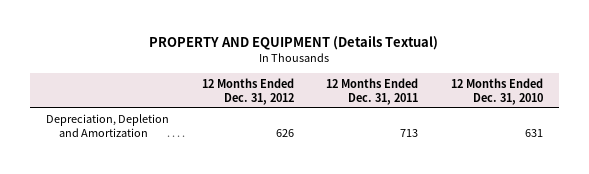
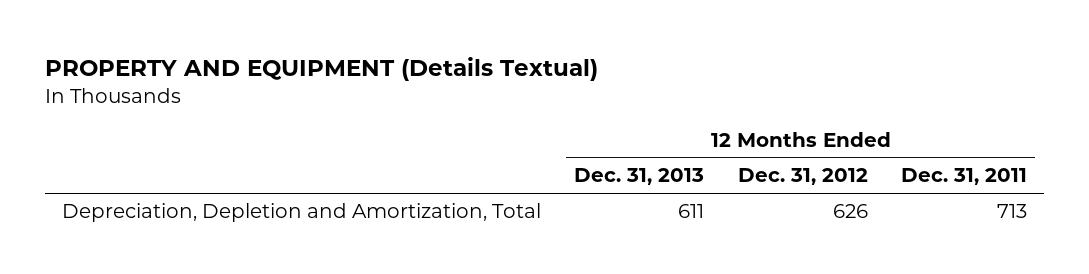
- | 12 Months Ended Dec. 31, 2012 | 12 Months Ended Dec. 31, 2011 | 12 Months Ended Dec. 31, 2010
+ | 12 Months Ended Dec. 31, 2013 | 12 Months Ended Dec. 31, 2012 | 12 Months Ended Dec. 31, 2011
- Depreciation, Depletion and Amortization | 626 | 713 | 631
+ Depreciation, Depletion and Amortization, Total | 611 | 626 | 713

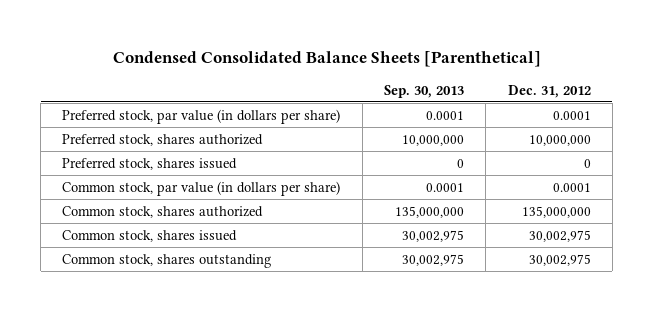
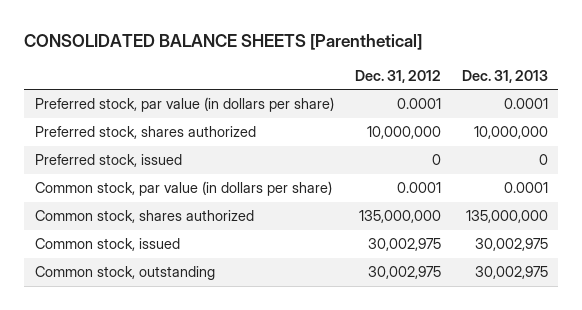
- Condensed Consolidated Balance Sheets [Parenthetical]
+ CONSOLIDATED BALANCE SHEETS [Parenthetical]
- | Sep. 30, 2013 | Dec. 31, 2012
+ | Dec. 31, 2012 | Dec. 31, 2013
- Preferred stock, shares issued | 0 | 0
+ Preferred stock, issued | 0 | 0
- Common stock, shares issued | 30,002,975 | 30,002,975
- Common stock, shares outstanding | 30,002,975 | 30,002,975
+ Common stock, issued | 30,002,975 | 30,002,975
+ Common stock, outstanding | 30,002,975 | 30,002,975

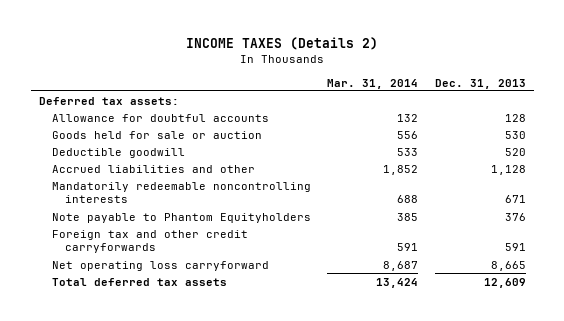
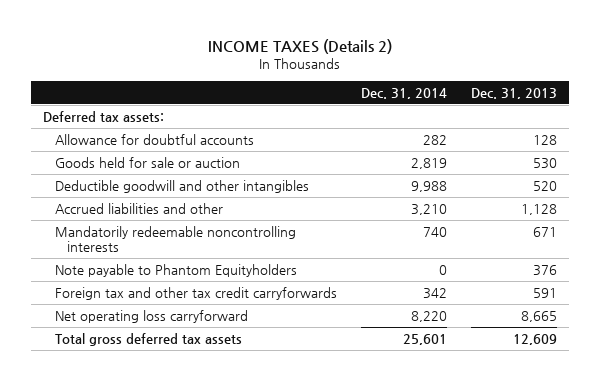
- | Mar. 31, 2014 | Dec. 31, 2013
+ | Dec. 31, 2014 | Dec. 31, 2013
- Deductible goodwill | 533 | 520
+ Deductible goodwill and other intangibles | 9,988 | 520
- Foreign tax and other credit carryforwards | 591 | 591
+ Foreign tax and other tax credit carryforwards | 342 | 591
- Total deferred tax assets | 13,424 | 12,609
+ Total gross deferred tax assets | 25,601 | 12,609

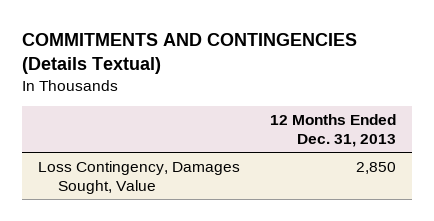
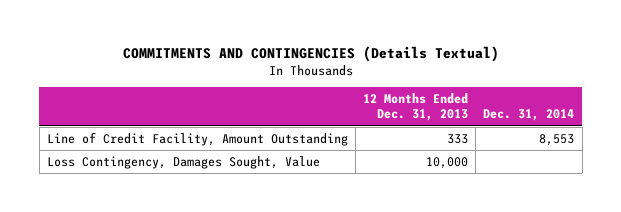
- | 12 Months Ended Dec. 31, 2013
+ | 12 Months Ended Dec. 31, 2013 | Dec. 31, 2014
- Loss Contingency, Damages Sought, Value | 2,850
+ Line of Credit Facility, Amount Outstanding | 333 | 8,553
+ Loss Contingency, Damages Sought, Value | 10,000 |

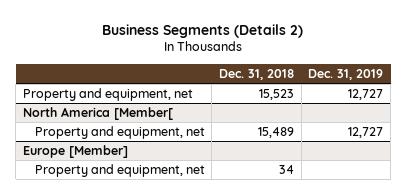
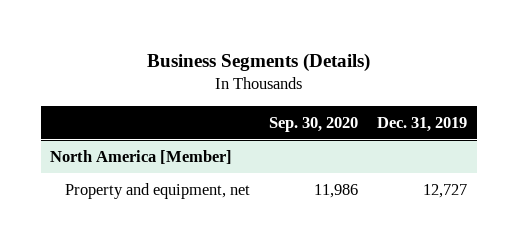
- Business Segments (Details 2)
+ Business Segments (Details)
- | Dec. 31, 2018 | Dec. 31, 2019
+ | Sep. 30, 2020 | Dec. 31, 2019
- Property and equipment, net | 15,523 | 12,727
- North America [Member[
+ North America [Member]
- Europe [Member]
- Property and equipment, net | 34 |

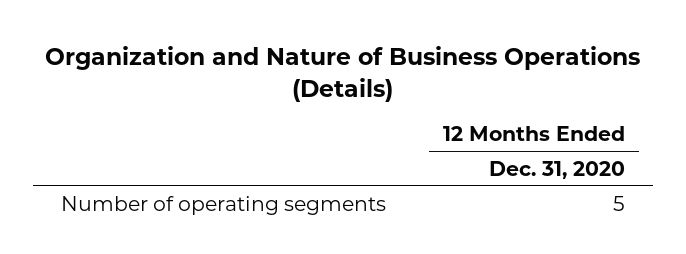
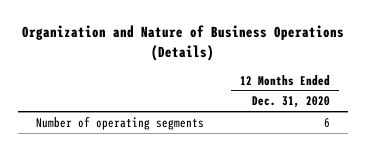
- Number of operating segments | 5
+ Number of operating segments | 6

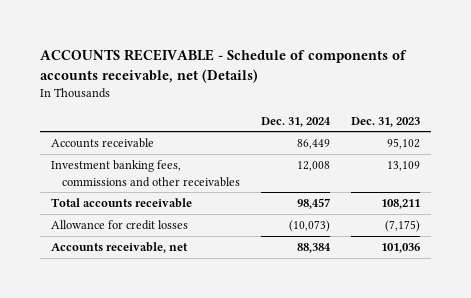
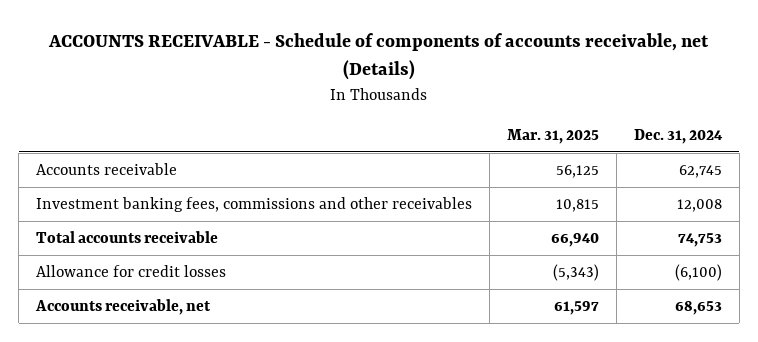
- | Dec. 31, 2024 | Dec. 31, 2023
+ | Mar. 31, 2025 | Dec. 31, 2024
- Accounts receivable | 86,449 | 95,102
+ Accounts receivable | 56,125 | 62,745
- Total accounts receivable | 98,457 | 108,211
- Allowance for credit losses | (10,073) | (7,175)
- Accounts receivable, net | 88,384 | 101,036
+ Total accounts receivable | 66,940 | 74,753
+ Allowance for credit losses | (5,343) | (6,100)
+ Accounts receivable, net | 61,597 | 68,653

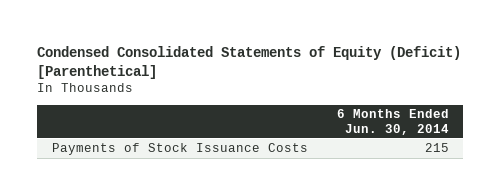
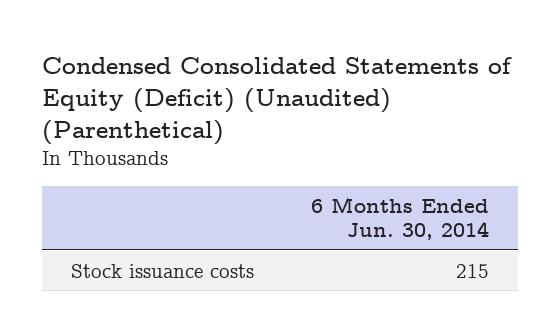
- Condensed Consolidated Statements of Equity (Deficit) [Parenthetical]
+ Condensed Consolidated Statements of Equity (Deficit) (Unaudited) (Parenthetical)
- Payments of Stock Issuance Costs | 215
+ Stock issuance costs | 215

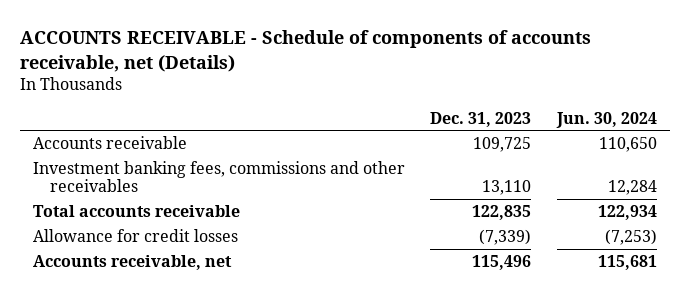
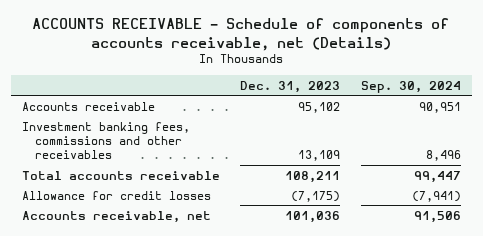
- | Dec. 31, 2023 | Jun. 30, 2024
+ | Dec. 31, 2023 | Sep. 30, 2024
- Accounts receivable | 109,725 | 110,650
- Investment banking fees, commissions and other receivables | 13,110 | 12,284
- Total accounts receivable | 122,835 | 122,934
- Allowance for credit losses | (7,339) | (7,253)
- Accounts receivable, net | 115,496 | 115,681
+ Accounts receivable | 95,102 | 90,951
+ Investment banking fees, commissions and other receivables | 13,109 | 8,496
+ Total accounts receivable | 108,211 | 99,447
+ Allowance for credit losses | (7,175) | (7,941)
+ Accounts receivable, net | 101,036 | 91,506

